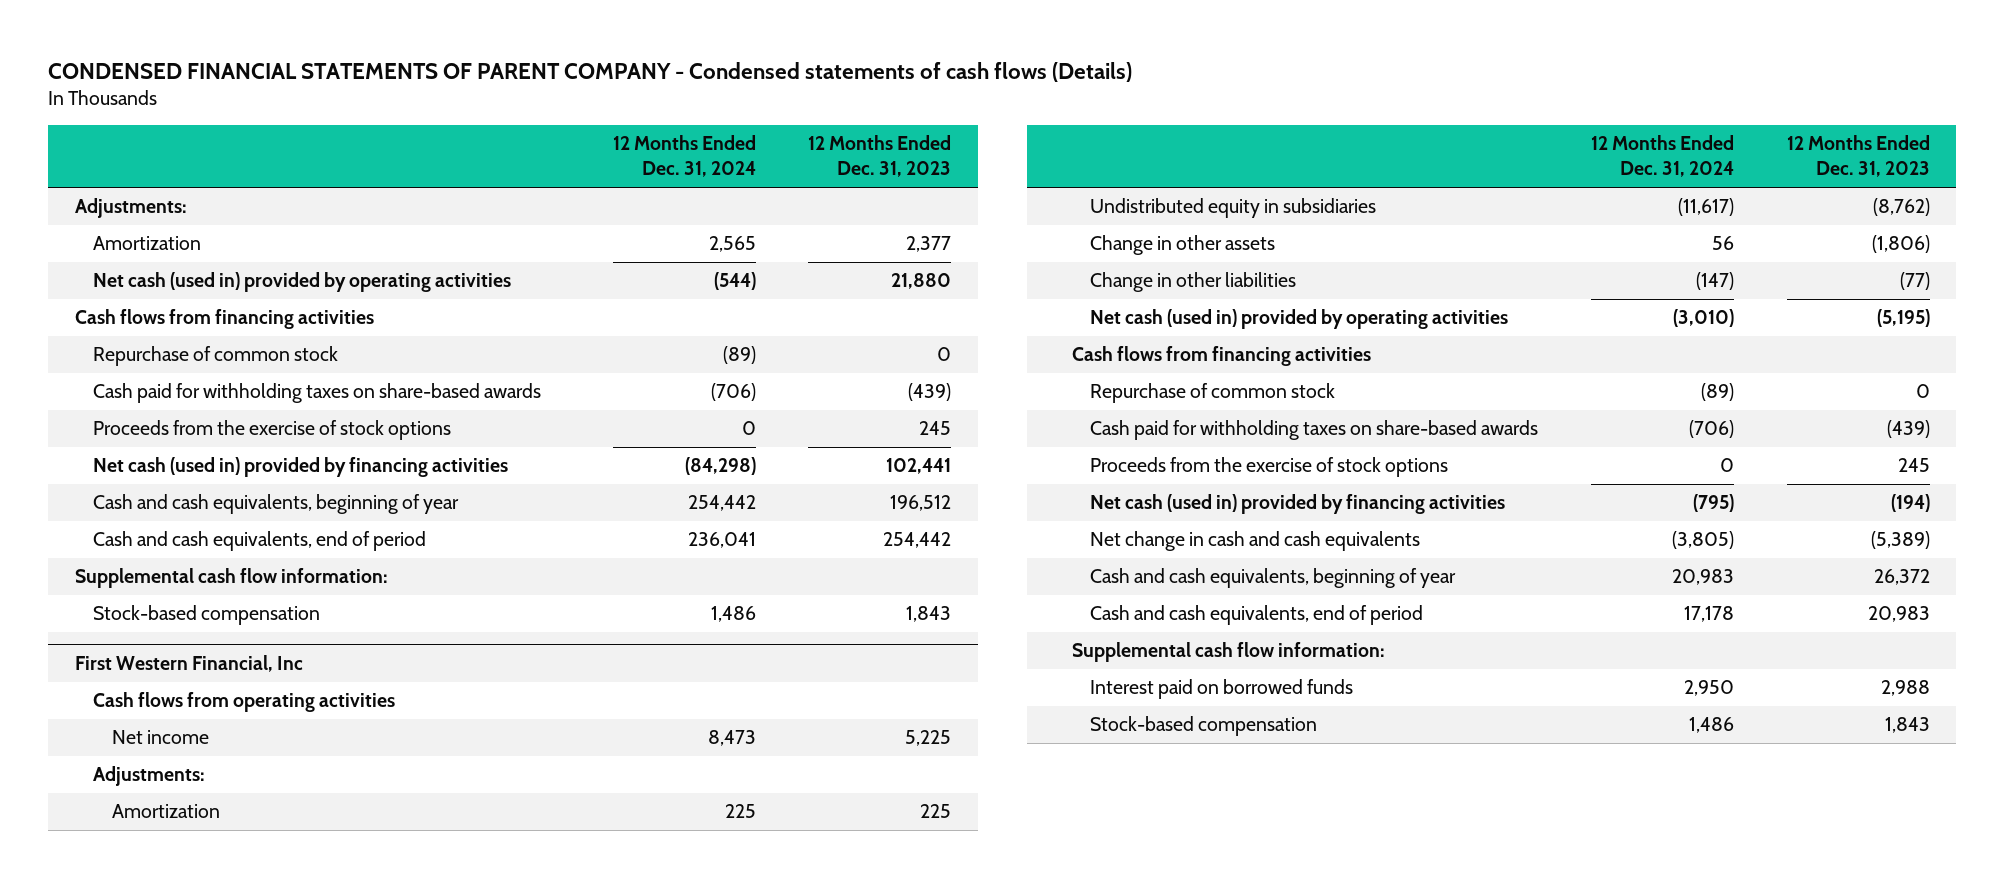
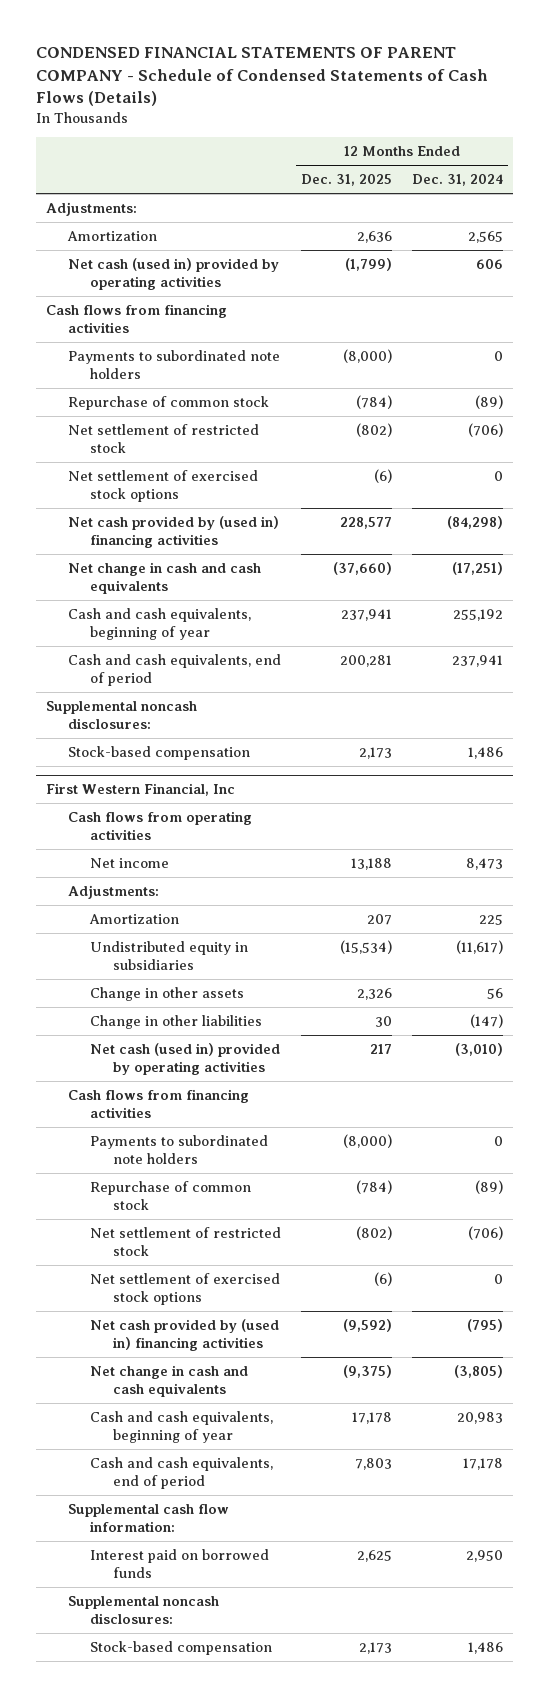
- CONDENSED FINANCIAL STATEMENTS OF PARENT COMPANY - Condensed statements of cash flows (Details)
+ CONDENSED FINANCIAL STATEMENTS OF PARENT COMPANY - Schedule of Condensed Statements of Cash Flows (Details)
- | 12 Months Ended Dec. 31, 2024 | 12 Months Ended Dec. 31, 2023
+ | 12 Months Ended Dec. 31, 2025 | 12 Months Ended Dec. 31, 2024
- Net cash (used in) provided by operating activities | (544) | 21,880
+ Net cash (used in) provided by operating activities | (1,799) | 606
+ Payments to subordinated note holders | (8,000) | 0
- Cash paid for withholding taxes on share-based awards | (706) | (439)
- Proceeds from the exercise of stock options | 0 | 245
- Net cash (used in) provided by financing activities | (84,298) | 102,441
- Cash and cash equivalents, beginning of year | 254,442 | 196,512
- Cash and cash equivalents, end of period | 236,041 | 254,442
- Supplemental cash flow information:
+ Net settlement of restricted stock | (802) | (706)
+ Net settlement of exercised stock options | (6) | 0
+ Net cash provided by (used in) financing activities | 228,577 | (84,298)
+ Net change in cash and cash equivalents | (37,660) | (17,251)
+ Cash and cash equivalents, beginning of year | 237,941 | 255,192
+ Cash and cash equivalents, end of period | 200,281 | 237,941
+ Supplemental noncash disclosures:
@ First Western Financial, Inc
+ Payments to subordinated note holders | (8,000) | 0
- Cash paid for withholding taxes on share-based awards | (706) | (439)
- Proceeds from the exercise of stock options | 0 | 245
- Net cash (used in) provided by financing activities | (795) | (194)
+ Net settlement of restricted stock | (802) | (706)
+ Net settlement of exercised stock options | (6) | 0
+ Net cash provided by (used in) financing activities | (9,592) | (795)
+ Supplemental noncash disclosures:

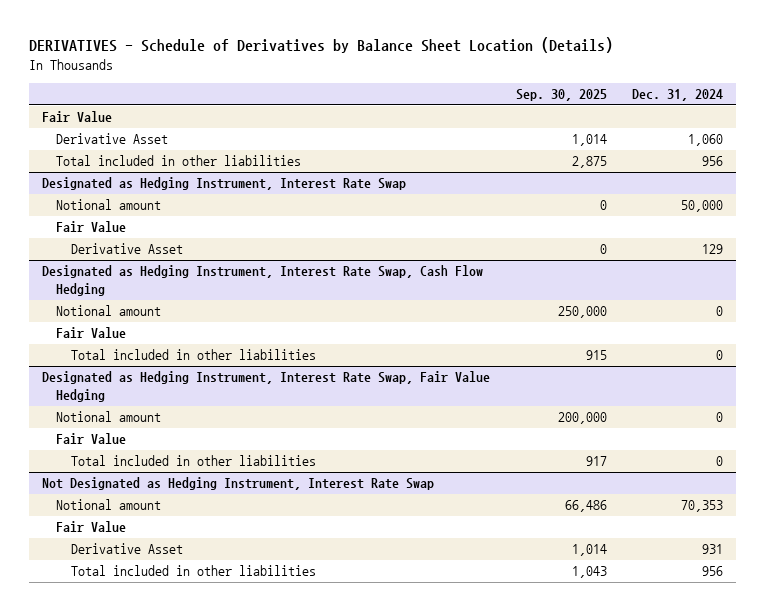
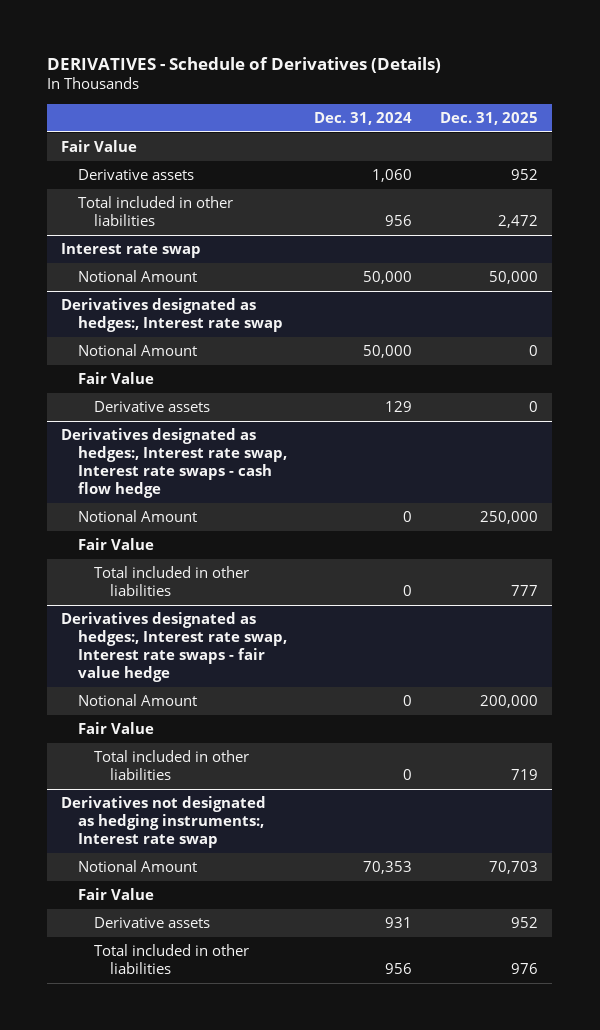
- DERIVATIVES - Schedule of Derivatives by Balance Sheet Location (Details)
+ DERIVATIVES - Schedule of Derivatives (Details)
- | Sep. 30, 2025 | Dec. 31, 2024
+ | Dec. 31, 2024 | Dec. 31, 2025
- Derivative Asset | 1,014 | 1,060
+ Derivative assets | 1,060 | 952
- Designated as Hedging Instrument, Interest Rate Swap
- Notional amount | 0 | 50,000
+ Interest rate swap
+ Notional Amount | 50,000 | 50,000
+ Derivatives designated as hedges:, Interest rate swap
+ Notional Amount | 50,000 | 0
- Derivative Asset | 0 | 129
- Designated as Hedging Instrument, Interest Rate Swap, Cash Flow Hedging
- Notional amount | 250,000 | 0
+ Derivative assets | 129 | 0
+ Derivatives designated as hedges:, Interest rate swap, Interest rate swaps - cash flow hedge
+ Notional Amount | 0 | 250,000
- Designated as Hedging Instrument, Interest Rate Swap, Fair Value Hedging
- Notional amount | 200,000 | 0
+ Derivatives designated as hedges:, Interest rate swap, Interest rate swaps - fair value hedge
+ Notional Amount | 0 | 200,000
- Not Designated as Hedging Instrument, Interest Rate Swap
- Notional amount | 66,486 | 70,353
+ Derivatives not designated as hedging instruments:, Interest rate swap
+ Notional Amount | 70,353 | 70,703
- Derivative Asset | 1,014 | 931
+ Derivative assets | 931 | 952

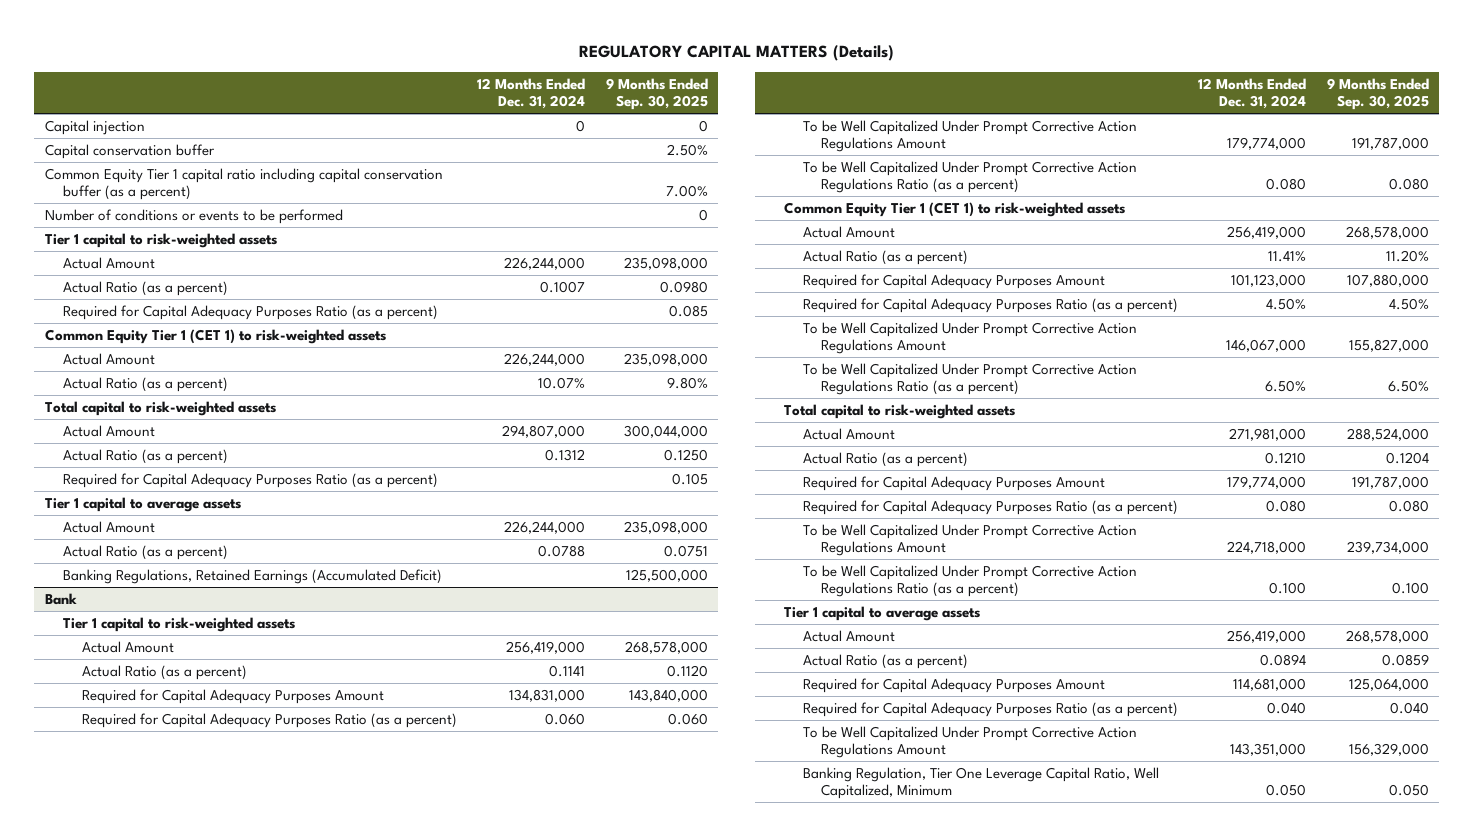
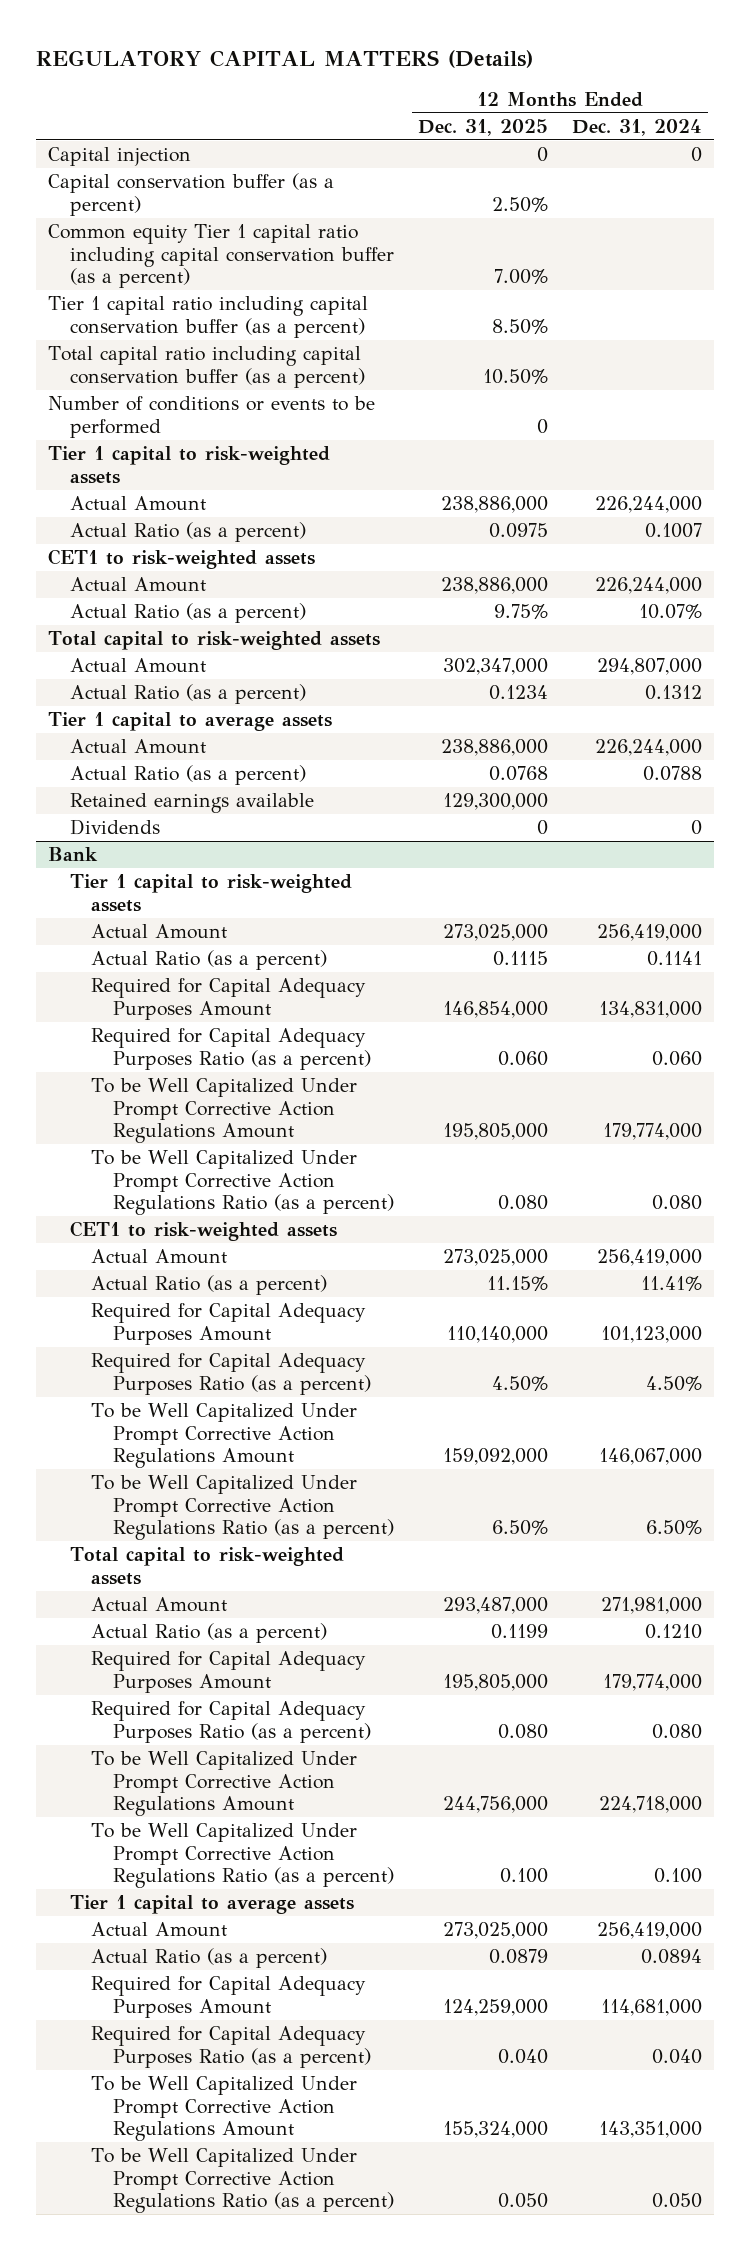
- | 12 Months Ended Dec. 31, 2024 | 9 Months Ended Sep. 30, 2025
+ | 12 Months Ended Dec. 31, 2025 | 12 Months Ended Dec. 31, 2024
- Capital conservation buffer | | 2.50%
- Common Equity Tier 1 capital ratio including capital conservation buffer (as a percent) | | 7.00%
+ Capital conservation buffer (as a percent) | 2.50% |
+ Common equity Tier 1 capital ratio including capital conservation buffer (as a percent) | 7.00% |
+ Tier 1 capital ratio including capital conservation buffer (as a percent) | 8.50% |
+ Total capital ratio including capital conservation buffer (as a percent) | 10.50% |
- Required for Capital Adequacy Purposes Ratio (as a percent) | | 0.085
- Common Equity Tier 1 (CET 1) to risk-weighted assets
+ CET1 to risk-weighted assets
- Required for Capital Adequacy Purposes Ratio (as a percent) | | 0.105
- Banking Regulations, Retained Earnings (Accumulated Deficit) | | 125,500,000
+ Retained earnings available | 129,300,000 |
+ Dividends | 0 | 0
@ Bank
- Common Equity Tier 1 (CET 1) to risk-weighted assets
+ CET1 to risk-weighted assets
- Banking Regulation, Tier One Leverage Capital Ratio, Well Capitalized, Minimum | 0.050 | 0.050
+ To be Well Capitalized Under Prompt Corrective Action Regulations Ratio (as a percent) | 0.050 | 0.050

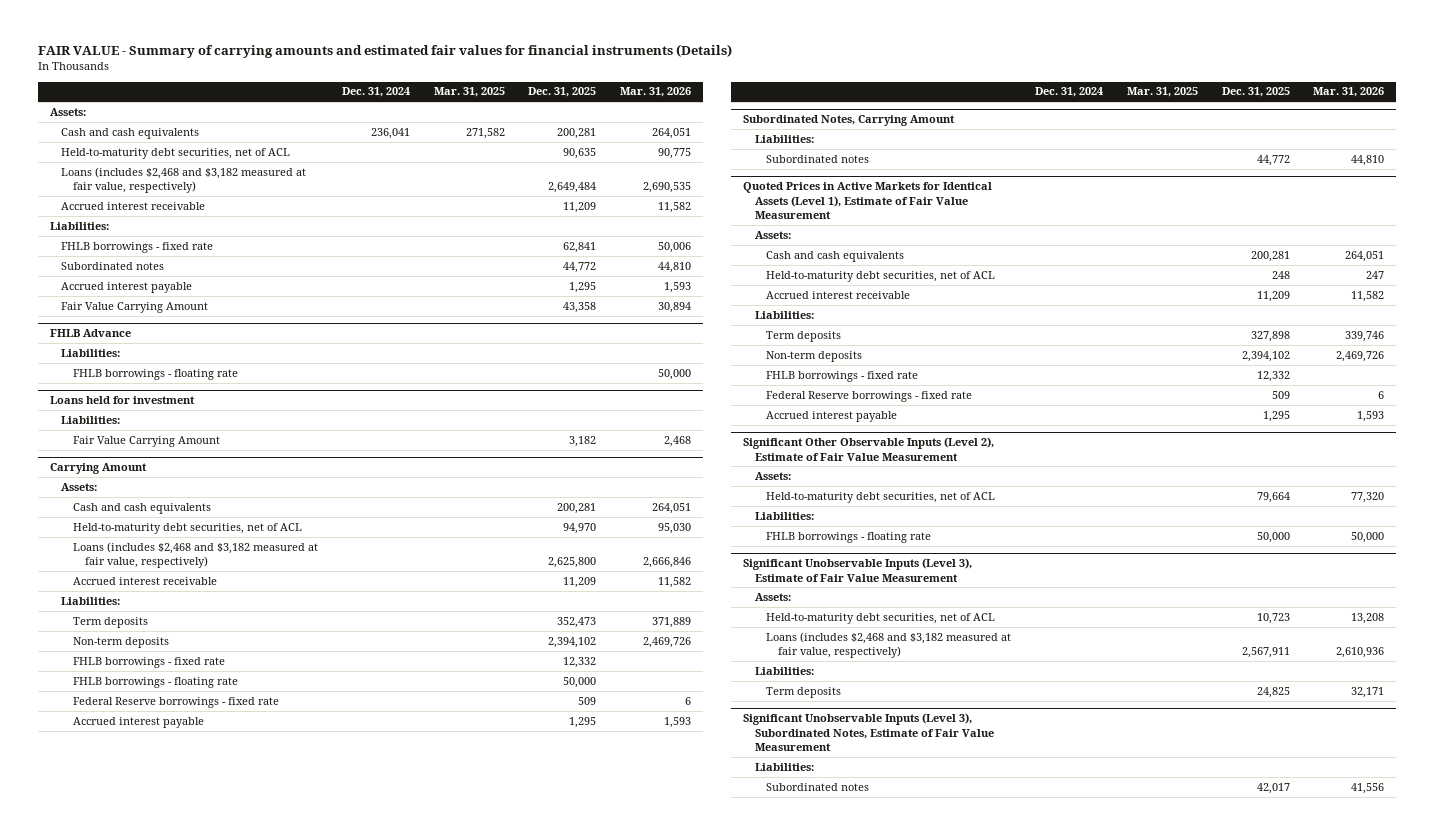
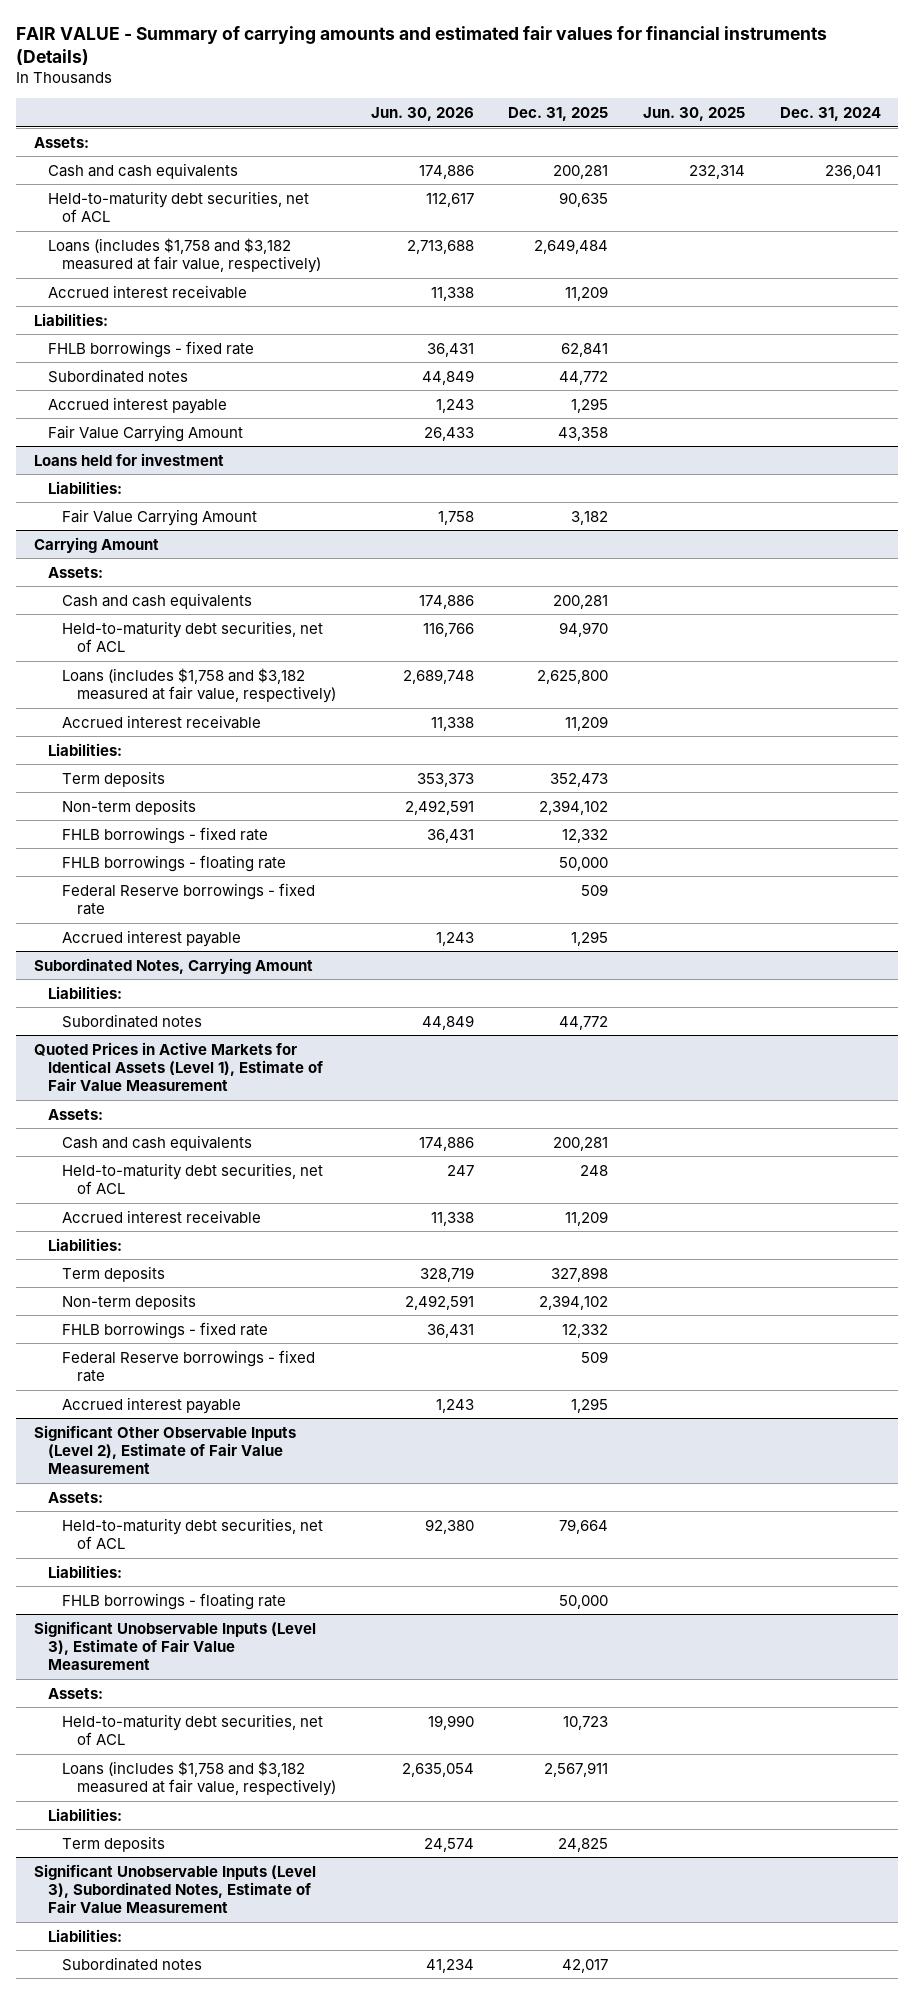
- | Dec. 31, 2024 | Mar. 31, 2025 | Dec. 31, 2025 | Mar. 31, 2026
+ | Jun. 30, 2026 | Dec. 31, 2025 | Jun. 30, 2025 | Dec. 31, 2024
- Loans (includes $2,468 and $3,182 measured at fair value, respectively) | | | 2,649,484 | 2,690,535
+ Loans (includes $1,758 and $3,182 measured at fair value, respectively) | 2,713,688 | 2,649,484 | |
- FHLB Advance
- Liabilities:
- FHLB borrowings - floating rate | | | | 50,000
@ Carrying Amount
- Loans (includes $2,468 and $3,182 measured at fair value, respectively) | | | 2,625,800 | 2,666,846
+ Loans (includes $1,758 and $3,182 measured at fair value, respectively) | 2,689,748 | 2,625,800 | |
@ Significant Unobservable Inputs (Level 3), Estimate of Fair Value Measurement
- Loans (includes $2,468 and $3,182 measured at fair value, respectively) | | | 2,567,911 | 2,610,936
+ Loans (includes $1,758 and $3,182 measured at fair value, respectively) | 2,635,054 | 2,567,911 | |

